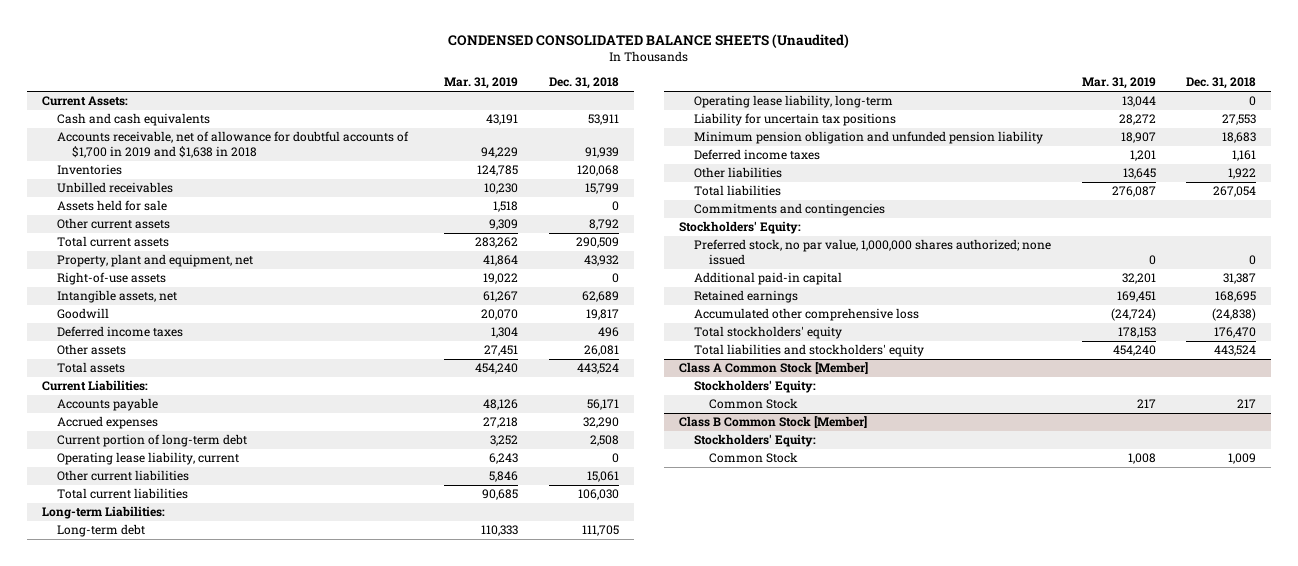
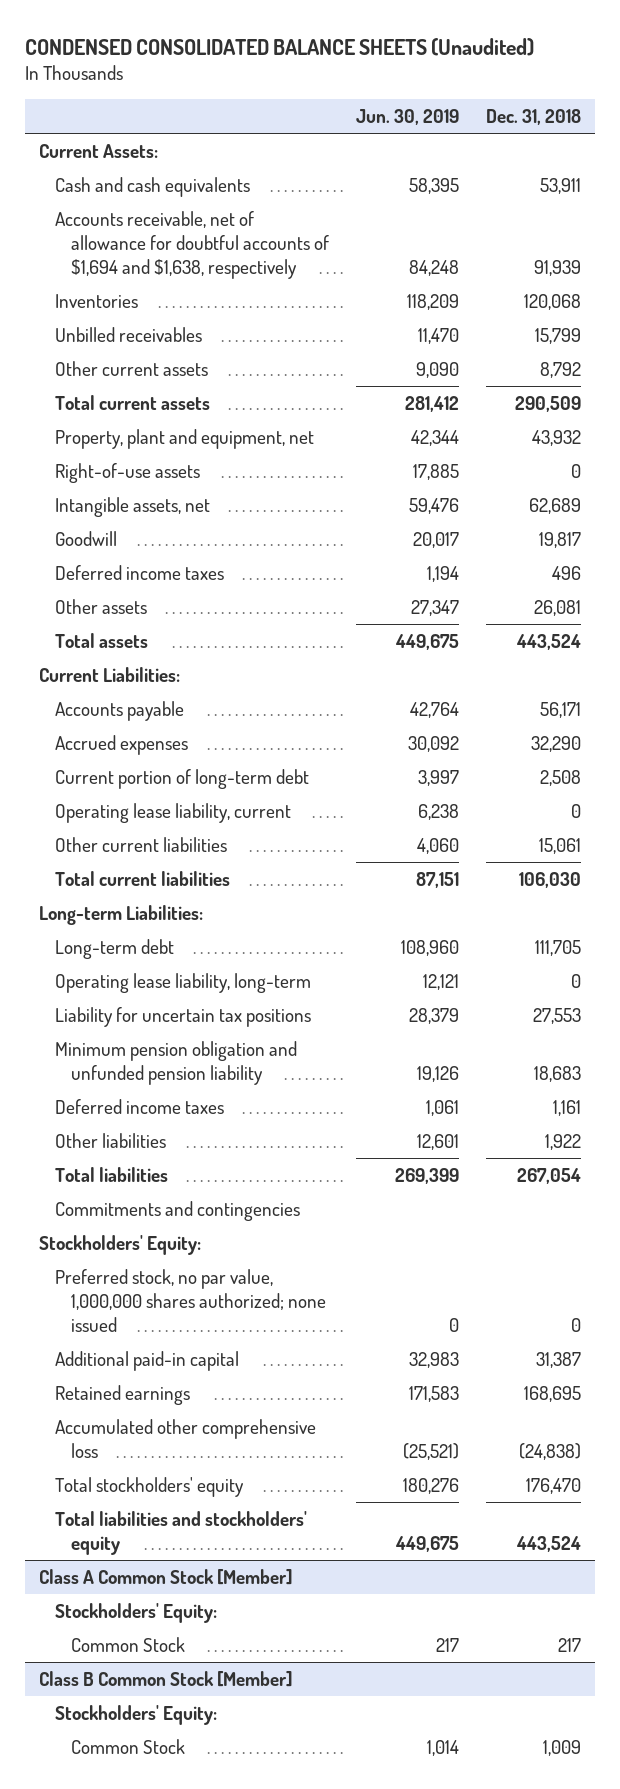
- | Mar. 31, 2019 | Dec. 31, 2018
+ | Jun. 30, 2019 | Dec. 31, 2018
- Accounts receivable, net of allowance for doubtful accounts of $1,700 in 2019 and $1,638 in 2018 | 94,229 | 91,939
+ Accounts receivable, net of allowance for doubtful accounts of $1,694 and $1,638, respectively | 84,248 | 91,939
- Assets held for sale | 1,518 | 0

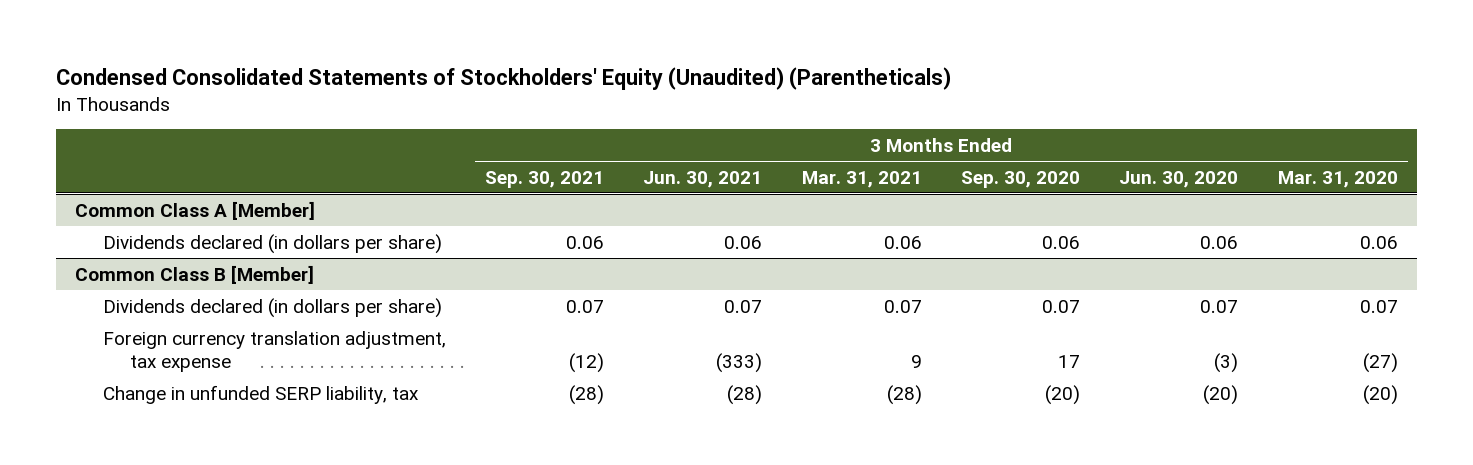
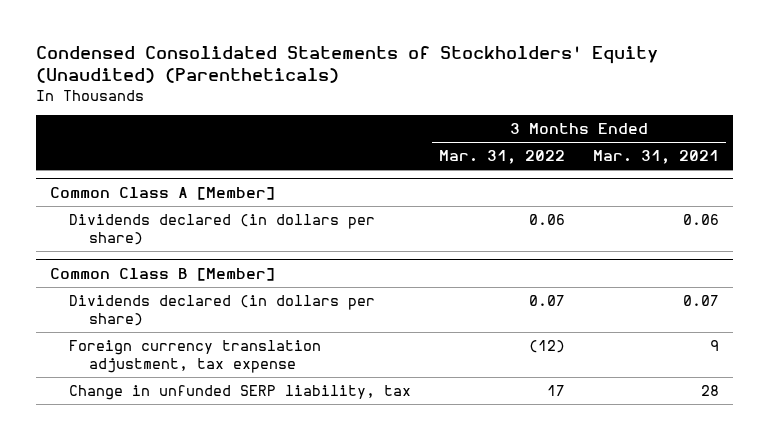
- | 3 Months Ended Sep. 30, 2021 | 3 Months Ended Jun. 30, 2021 | 3 Months Ended Mar. 31, 2021 | 3 Months Ended Sep. 30, 2020 | 3 Months Ended Jun. 30, 2020 | 3 Months Ended Mar. 31, 2020
+ | 3 Months Ended Mar. 31, 2022 | 3 Months Ended Mar. 31, 2021
@ Common Class B [Member]
- Change in unfunded SERP liability, tax | (28) | (28) | (28) | (20) | (20) | (20)
+ Change in unfunded SERP liability, tax | 17 | 28

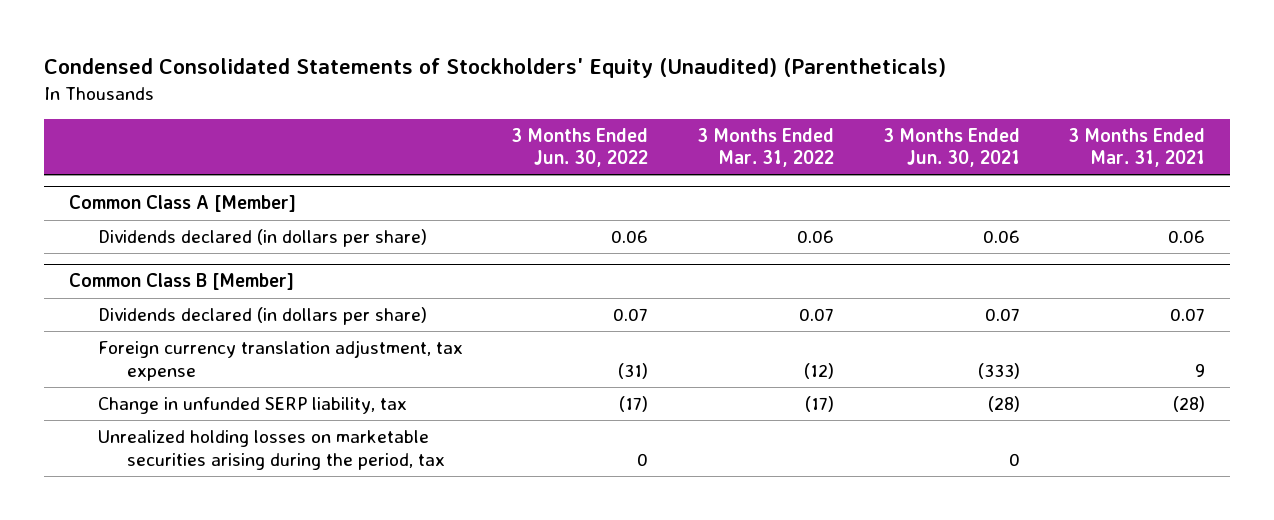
- | 3 Months Ended Mar. 31, 2022 | 3 Months Ended Mar. 31, 2021
+ | 3 Months Ended Jun. 30, 2022 | 3 Months Ended Mar. 31, 2022 | 3 Months Ended Jun. 30, 2021 | 3 Months Ended Mar. 31, 2021
@ Common Class B [Member]
- Change in unfunded SERP liability, tax | 17 | 28
+ Change in unfunded SERP liability, tax | (17) | (17) | (28) | (28)
+ Unrealized holding losses on marketable securities arising during the period, tax | 0 | | 0 |

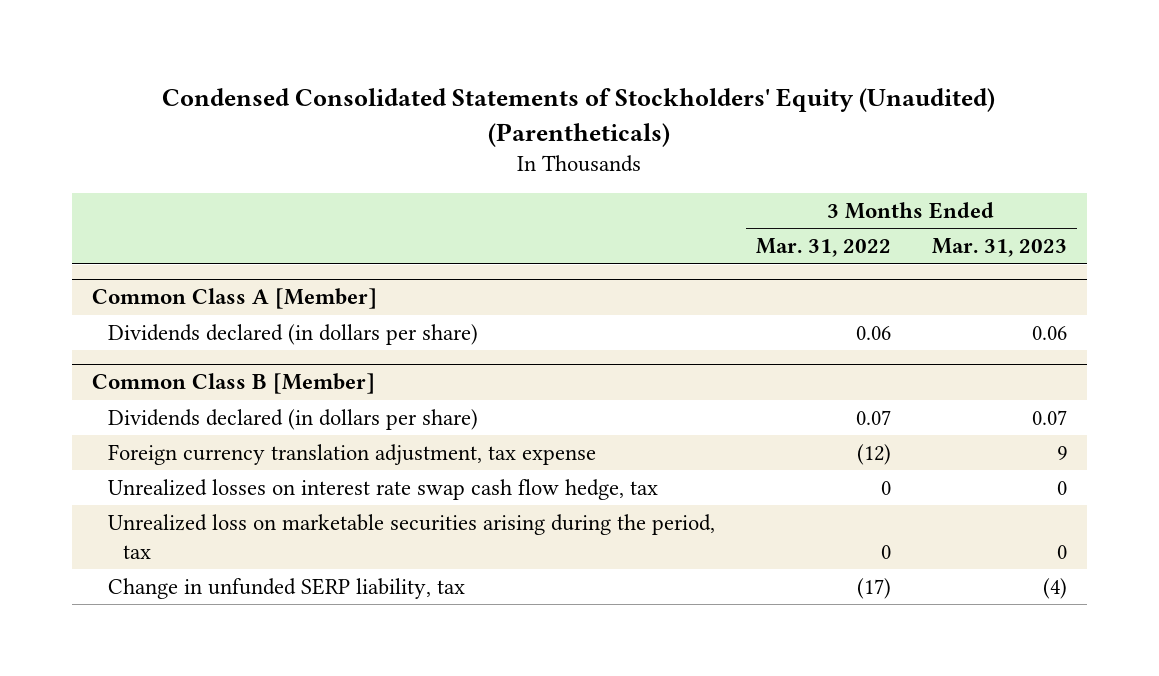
- | 3 Months Ended Jun. 30, 2022 | 3 Months Ended Mar. 31, 2022 | 3 Months Ended Jun. 30, 2021 | 3 Months Ended Mar. 31, 2021
+ | 3 Months Ended Mar. 31, 2022 | 3 Months Ended Mar. 31, 2023
@ Common Class B [Member]
+ Unrealized losses on interest rate swap cash flow hedge, tax | 0 | 0
+ Unrealized loss on marketable securities arising during the period, tax | 0 | 0
- Unrealized holding losses on marketable securities arising during the period, tax | 0 | | 0 |

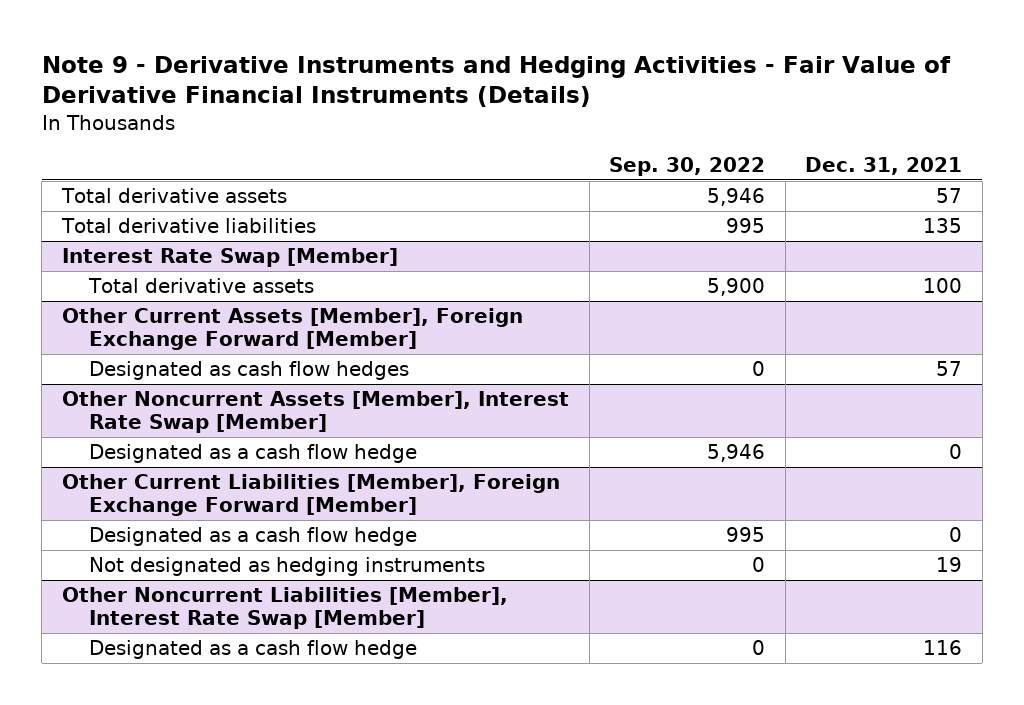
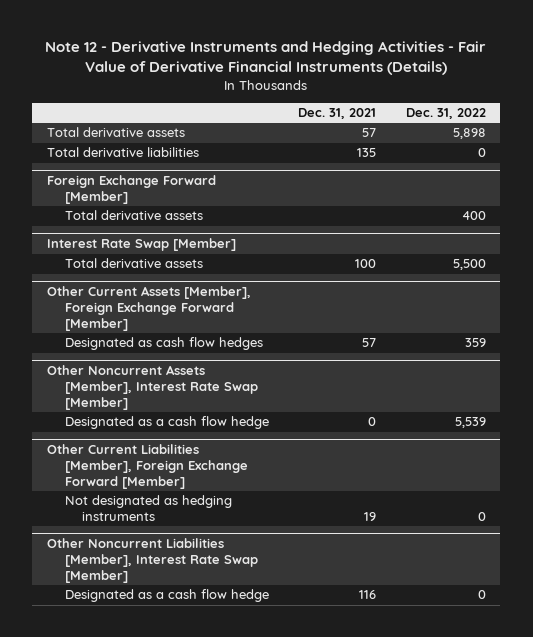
- Note 9 - Derivative Instruments and Hedging Activities - Fair Value of Derivative Financial Instruments (Details)
+ Note 12 - Derivative Instruments and Hedging Activities - Fair Value of Derivative Financial Instruments (Details)
- | Sep. 30, 2022 | Dec. 31, 2021
+ | Dec. 31, 2021 | Dec. 31, 2022
+ Foreign Exchange Forward [Member]
+ Total derivative assets | | 400
@ Other Current Liabilities [Member], Foreign Exchange Forward [Member]
- Designated as a cash flow hedge | 995 | 0

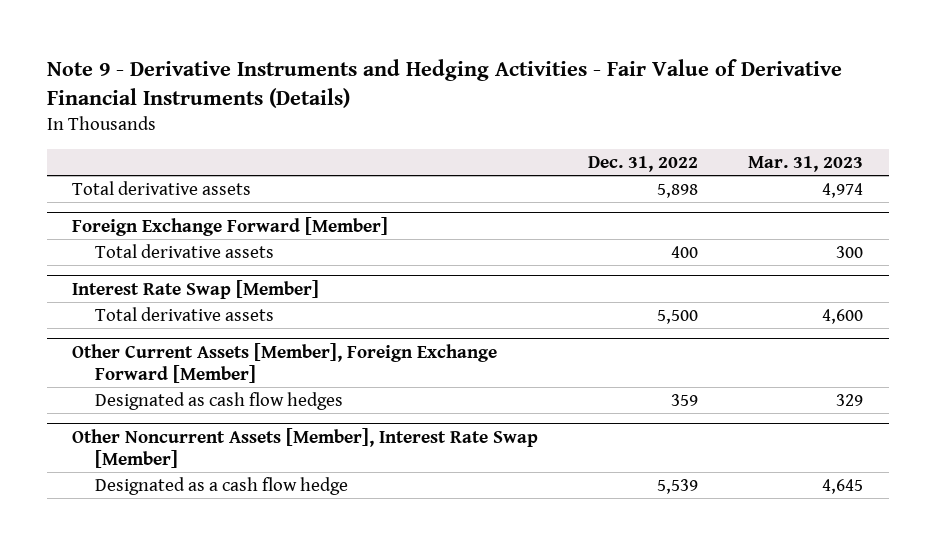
- Note 12 - Derivative Instruments and Hedging Activities - Fair Value of Derivative Financial Instruments (Details)
+ Note 9 - Derivative Instruments and Hedging Activities - Fair Value of Derivative Financial Instruments (Details)
- | Dec. 31, 2021 | Dec. 31, 2022
+ | Dec. 31, 2022 | Mar. 31, 2023
- Total derivative liabilities | 135 | 0
- Other Current Liabilities [Member], Foreign Exchange Forward [Member]
- Not designated as hedging instruments | 19 | 0
- Other Noncurrent Liabilities [Member], Interest Rate Swap [Member]
- Designated as a cash flow hedge | 116 | 0

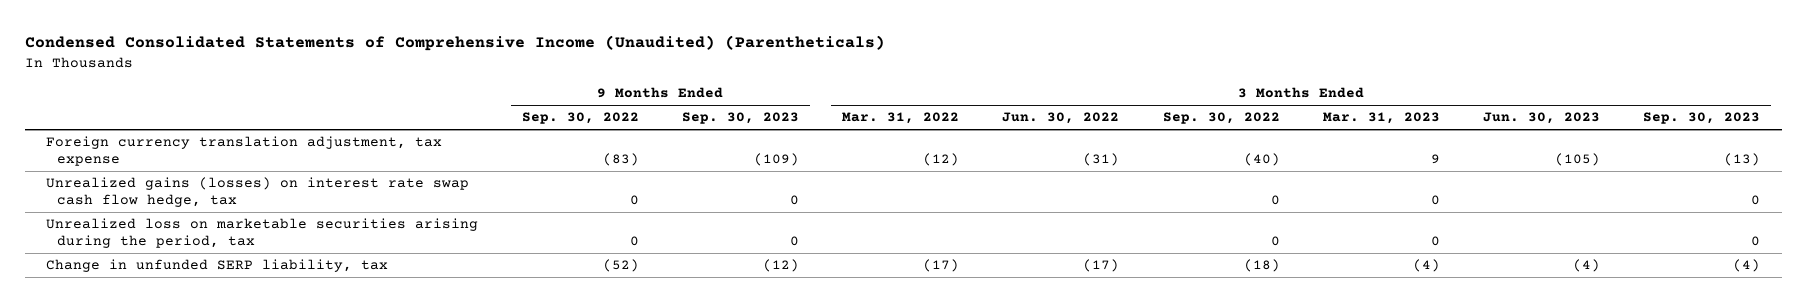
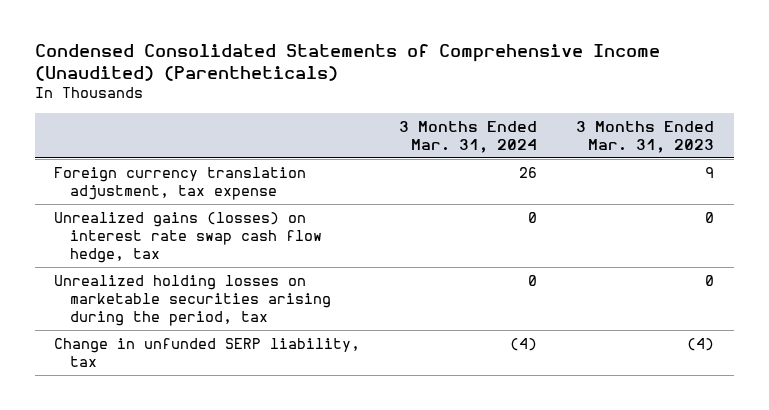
- | 9 Months Ended Sep. 30, 2022 | 9 Months Ended Sep. 30, 2023 | 3 Months Ended Mar. 31, 2022 | 3 Months Ended Jun. 30, 2022 | 3 Months Ended Sep. 30, 2022 | 3 Months Ended Mar. 31, 2023 | 3 Months Ended Jun. 30, 2023 | 3 Months Ended Sep. 30, 2023
+ | 3 Months Ended Mar. 31, 2024 | 3 Months Ended Mar. 31, 2023
- Unrealized loss on marketable securities arising during the period, tax | 0 | 0 | | | 0 | 0 | | 0
+ Unrealized holding losses on marketable securities arising during the period, tax | 0 | 0

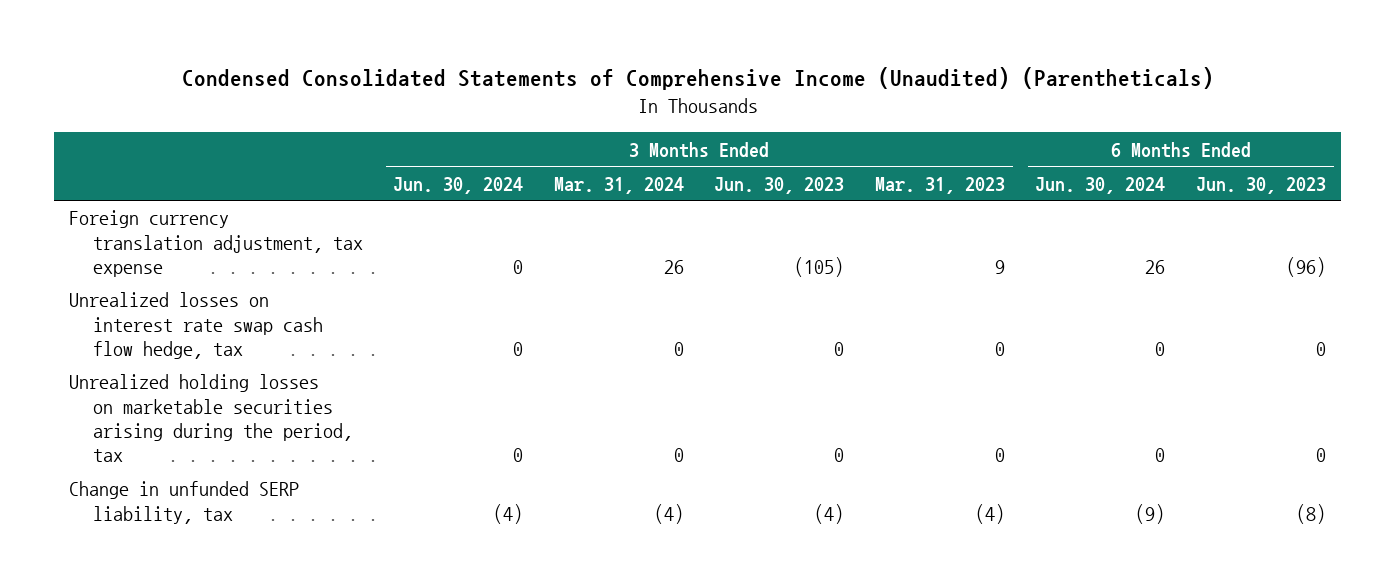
- | 3 Months Ended Mar. 31, 2024 | 3 Months Ended Mar. 31, 2023
+ | 3 Months Ended Jun. 30, 2024 | 3 Months Ended Mar. 31, 2024 | 3 Months Ended Jun. 30, 2023 | 3 Months Ended Mar. 31, 2023 | 6 Months Ended Jun. 30, 2024 | 6 Months Ended Jun. 30, 2023
- Unrealized gains (losses) on interest rate swap cash flow hedge, tax | 0 | 0
+ Unrealized losses on interest rate swap cash flow hedge, tax | 0 | 0 | 0 | 0 | 0 | 0

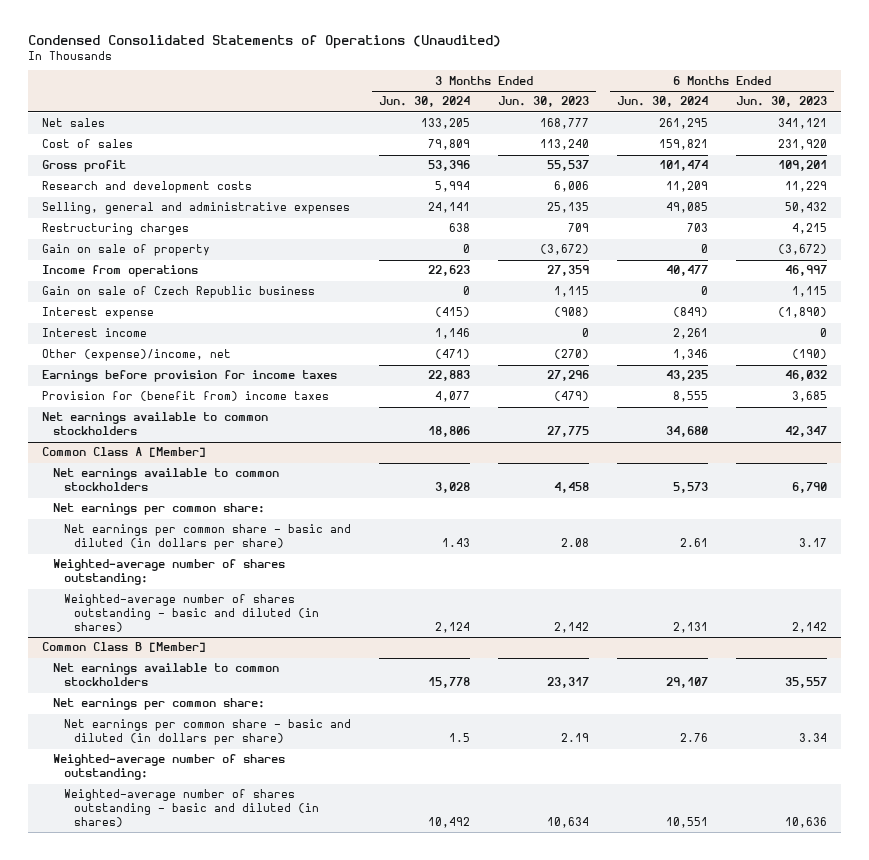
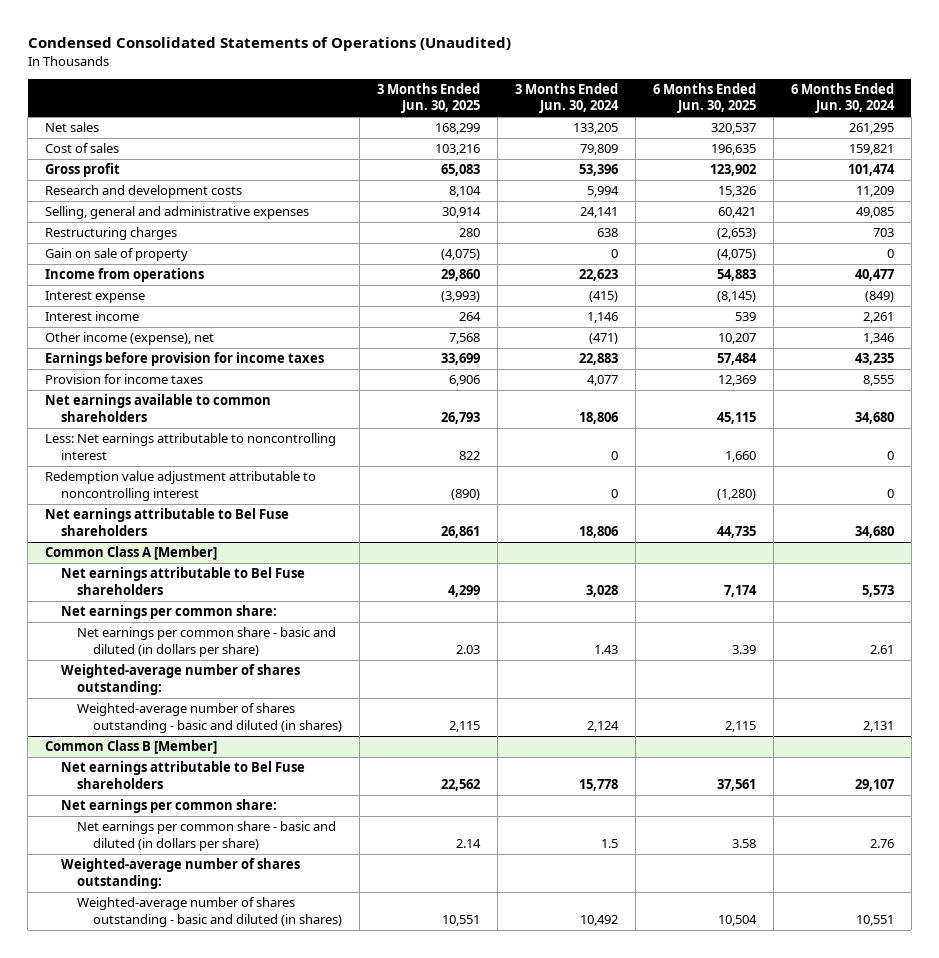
- | 3 Months Ended Jun. 30, 2024 | 3 Months Ended Jun. 30, 2023 | 6 Months Ended Jun. 30, 2024 | 6 Months Ended Jun. 30, 2023
+ | 3 Months Ended Jun. 30, 2025 | 3 Months Ended Jun. 30, 2024 | 6 Months Ended Jun. 30, 2025 | 6 Months Ended Jun. 30, 2024
- Gain on sale of Czech Republic business | 0 | 1,115 | 0 | 1,115
- Other (expense)/income, net | (471) | (270) | 1,346 | (190)
+ Other income (expense), net | 7,568 | (471) | 10,207 | 1,346
- Provision for (benefit from) income taxes | 4,077 | (479) | 8,555 | 3,685
- Net earnings available to common stockholders | 18,806 | 27,775 | 34,680 | 42,347
+ Provision for income taxes | 6,906 | 4,077 | 12,369 | 8,555
+ Net earnings available to common shareholders | 26,793 | 18,806 | 45,115 | 34,680
+ Less: Net earnings attributable to noncontrolling interest | 822 | 0 | 1,660 | 0
+ Redemption value adjustment attributable to noncontrolling interest | (890) | 0 | (1,280) | 0
+ Net earnings attributable to Bel Fuse shareholders | 26,861 | 18,806 | 44,735 | 34,680
@ Common Class A [Member]
- Net earnings available to common stockholders | 3,028 | 4,458 | 5,573 | 6,790
+ Net earnings attributable to Bel Fuse shareholders | 4,299 | 3,028 | 7,174 | 5,573
@ Common Class B [Member]
- Net earnings available to common stockholders | 15,778 | 23,317 | 29,107 | 35,557
+ Net earnings attributable to Bel Fuse shareholders | 22,562 | 15,778 | 37,561 | 29,107

